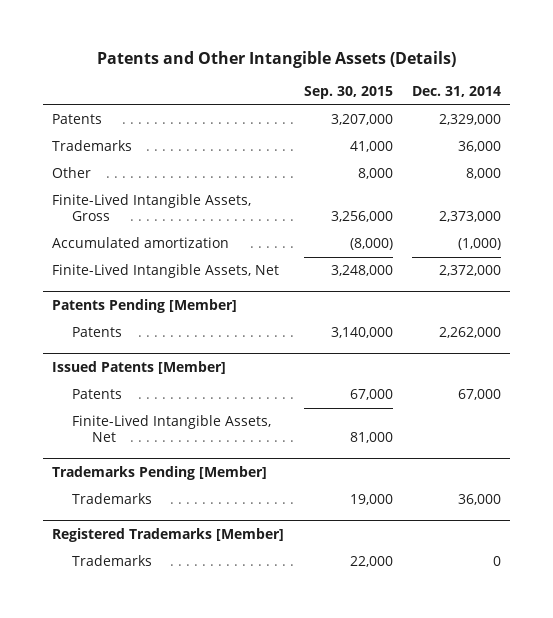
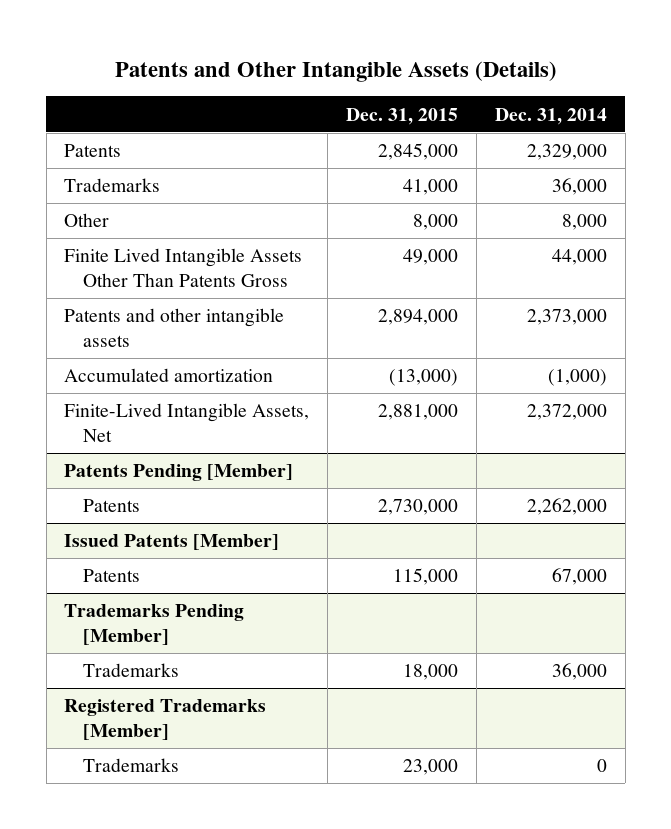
- | Sep. 30, 2015 | Dec. 31, 2014
+ | Dec. 31, 2015 | Dec. 31, 2014
- Finite-Lived Intangible Assets, Gross | 3,256,000 | 2,373,000
+ Finite Lived Intangible Assets Other Than Patents Gross | 49,000 | 44,000
+ Patents and other intangible assets | 2,894,000 | 2,373,000
@ Issued Patents [Member]
- Finite-Lived Intangible Assets, Net | 81,000 |

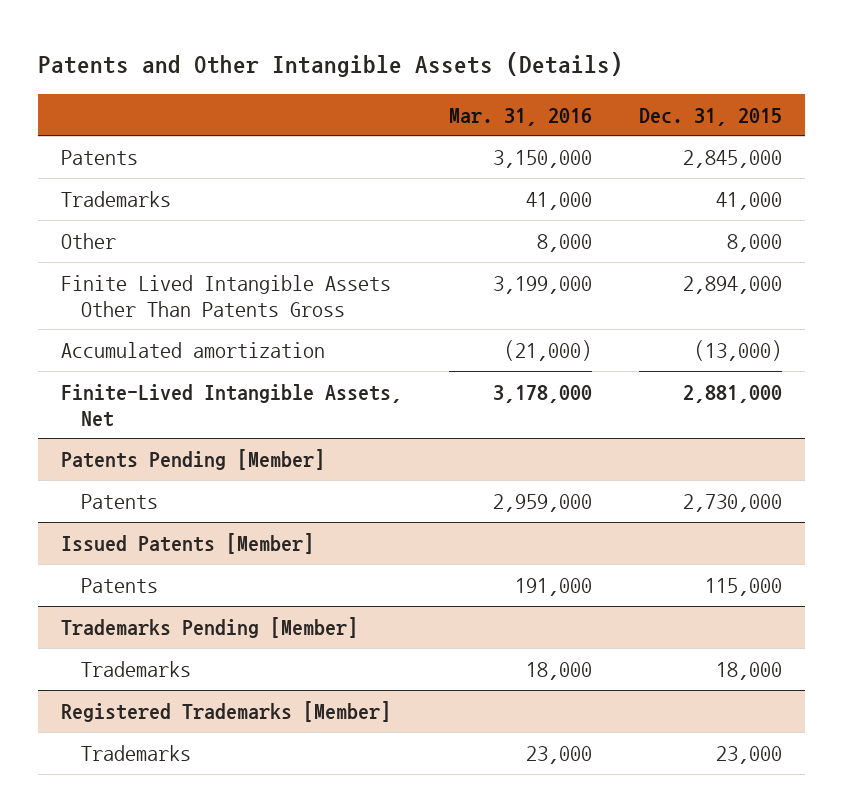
- | Dec. 31, 2015 | Dec. 31, 2014
+ | Mar. 31, 2016 | Dec. 31, 2015
- Finite Lived Intangible Assets Other Than Patents Gross | 49,000 | 44,000
- Patents and other intangible assets | 2,894,000 | 2,373,000
+ Finite Lived Intangible Assets Other Than Patents Gross | 3,199,000 | 2,894,000

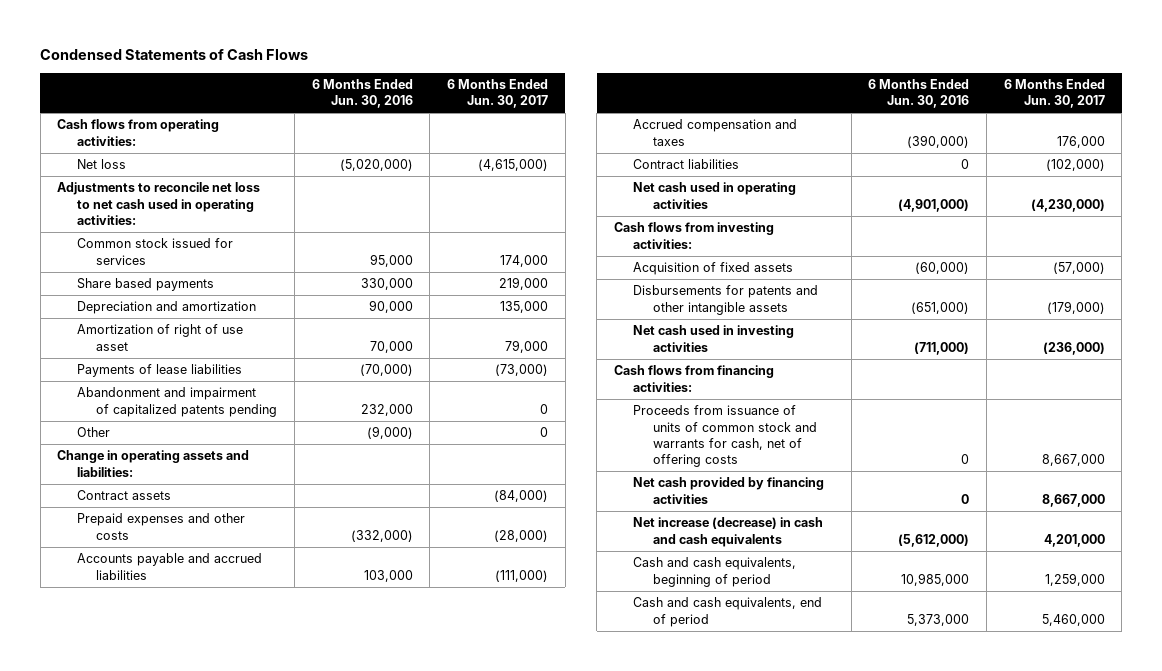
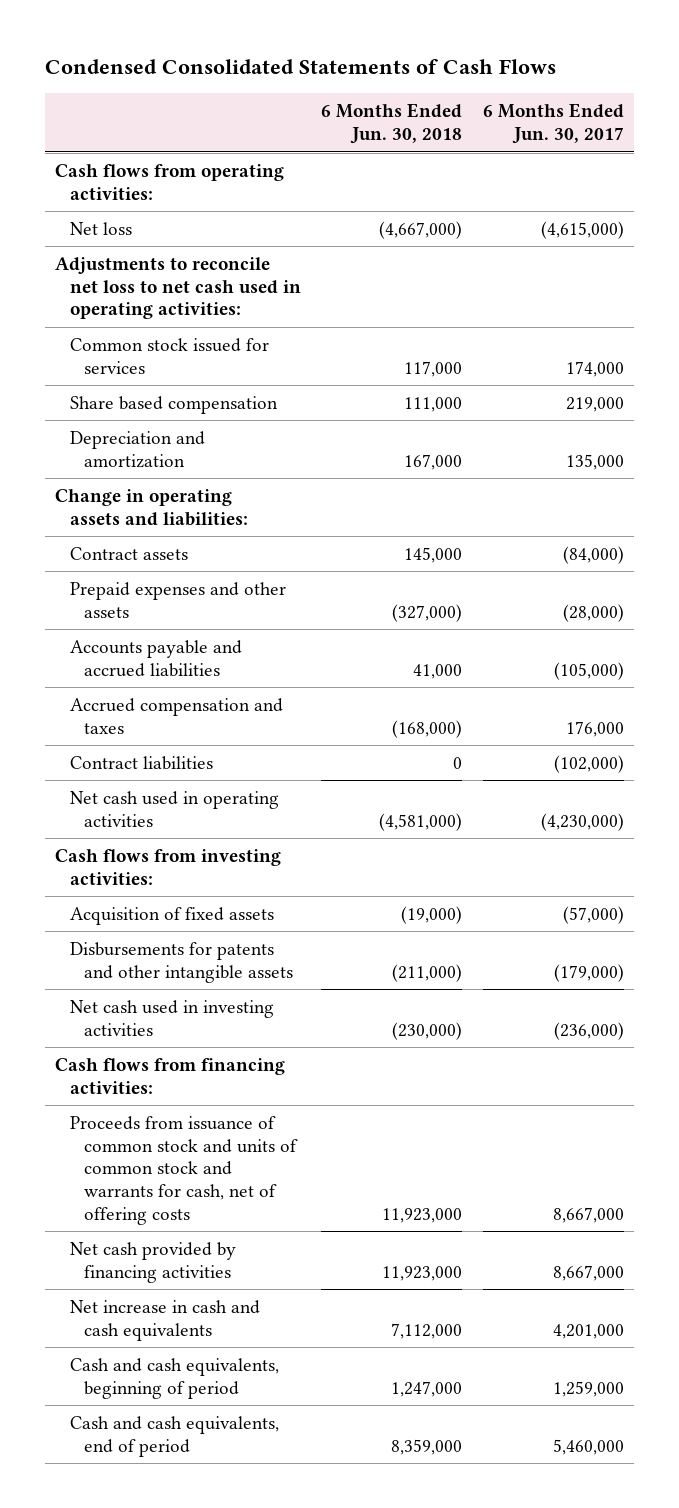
- Condensed Statements of Cash Flows
+ Condensed Consolidated Statements of Cash Flows
- | 6 Months Ended Jun. 30, 2016 | 6 Months Ended Jun. 30, 2017
+ | 6 Months Ended Jun. 30, 2018 | 6 Months Ended Jun. 30, 2017
- Share based payments | 330,000 | 219,000
+ Share based compensation | 111,000 | 219,000
- Amortization of right of use asset | 70,000 | 79,000
- Payments of lease liabilities | (70,000) | (73,000)
- Abandonment and impairment of capitalized patents pending | 232,000 | 0
- Other | (9,000) | 0
- Prepaid expenses and other costs | (332,000) | (28,000)
- Accounts payable and accrued liabilities | 103,000 | (111,000)
+ Prepaid expenses and other assets | (327,000) | (28,000)
+ Accounts payable and accrued liabilities | 41,000 | (105,000)
- Proceeds from issuance of units of common stock and warrants for cash, net of offering costs | 0 | 8,667,000
+ Proceeds from issuance of common stock and units of common stock and warrants for cash, net of offering costs | 11,923,000 | 8,667,000
- Net increase (decrease) in cash and cash equivalents | (5,612,000) | 4,201,000
+ Net increase in cash and cash equivalents | 7,112,000 | 4,201,000

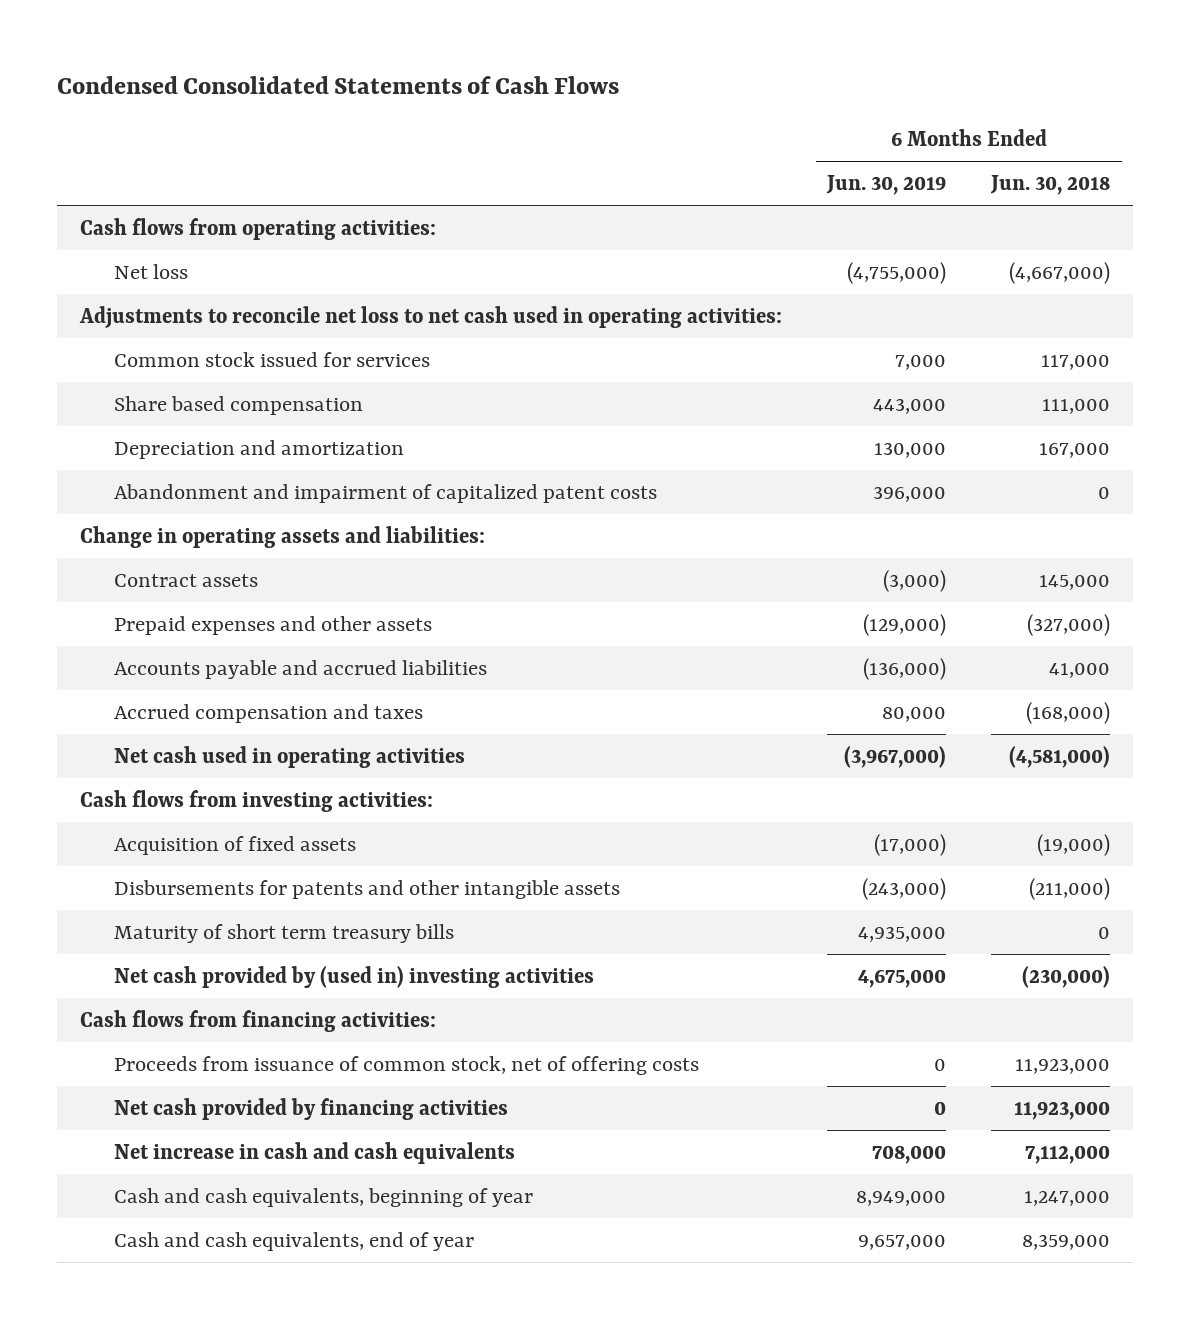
- | 6 Months Ended Jun. 30, 2018 | 6 Months Ended Jun. 30, 2017
+ | 6 Months Ended Jun. 30, 2019 | 6 Months Ended Jun. 30, 2018
+ Abandonment and impairment of capitalized patent costs | 396,000 | 0
- Contract liabilities | 0 | (102,000)
- Net cash used in investing activities | (230,000) | (236,000)
+ Maturity of short term treasury bills | 4,935,000 | 0
+ Net cash provided by (used in) investing activities | 4,675,000 | (230,000)
- Proceeds from issuance of common stock and units of common stock and warrants for cash, net of offering costs | 11,923,000 | 8,667,000
+ Proceeds from issuance of common stock, net of offering costs | 0 | 11,923,000
- Cash and cash equivalents, beginning of period | 1,247,000 | 1,259,000
- Cash and cash equivalents, end of period | 8,359,000 | 5,460,000
+ Cash and cash equivalents, beginning of year | 8,949,000 | 1,247,000
+ Cash and cash equivalents, end of year | 9,657,000 | 8,359,000

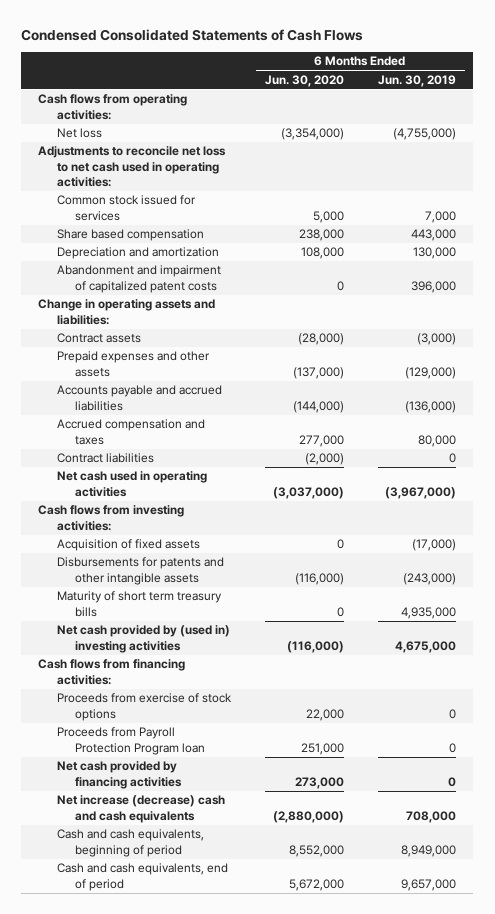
- | 6 Months Ended Jun. 30, 2019 | 6 Months Ended Jun. 30, 2018
+ | 6 Months Ended Jun. 30, 2020 | 6 Months Ended Jun. 30, 2019
+ Contract liabilities | (2,000) | 0
- Proceeds from issuance of common stock, net of offering costs | 0 | 11,923,000
+ Proceeds from exercise of stock options | 22,000 | 0
+ Proceeds from Payroll Protection Program loan | 251,000 | 0
- Net increase in cash and cash equivalents | 708,000 | 7,112,000
- Cash and cash equivalents, beginning of year | 8,949,000 | 1,247,000
- Cash and cash equivalents, end of year | 9,657,000 | 8,359,000
+ Net increase (decrease) cash and cash equivalents | (2,880,000) | 708,000
+ Cash and cash equivalents, beginning of period | 8,552,000 | 8,949,000
+ Cash and cash equivalents, end of period | 5,672,000 | 9,657,000

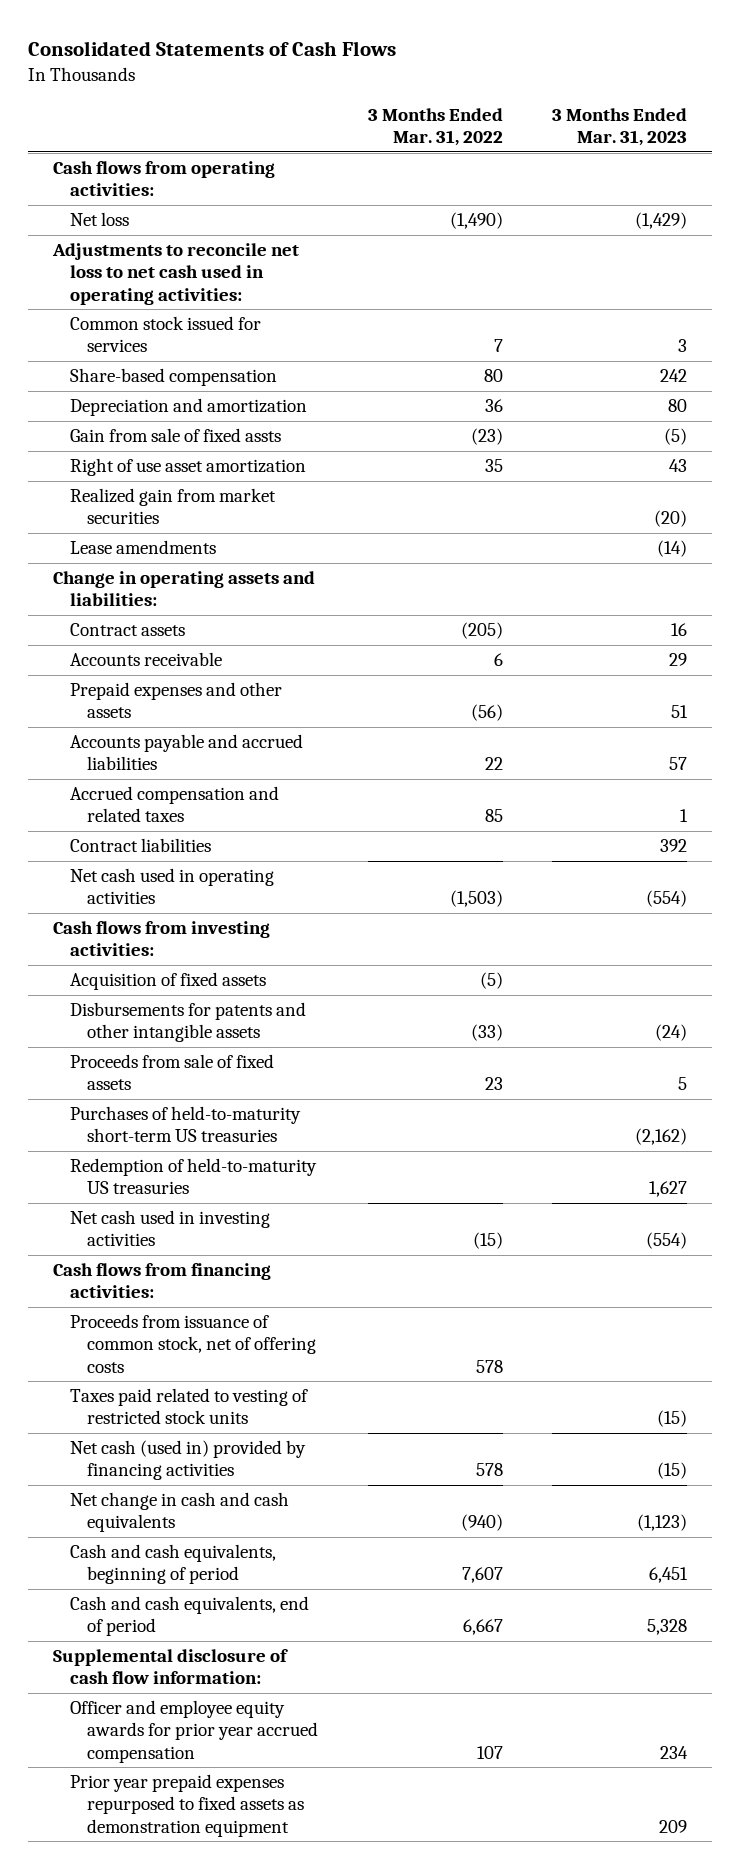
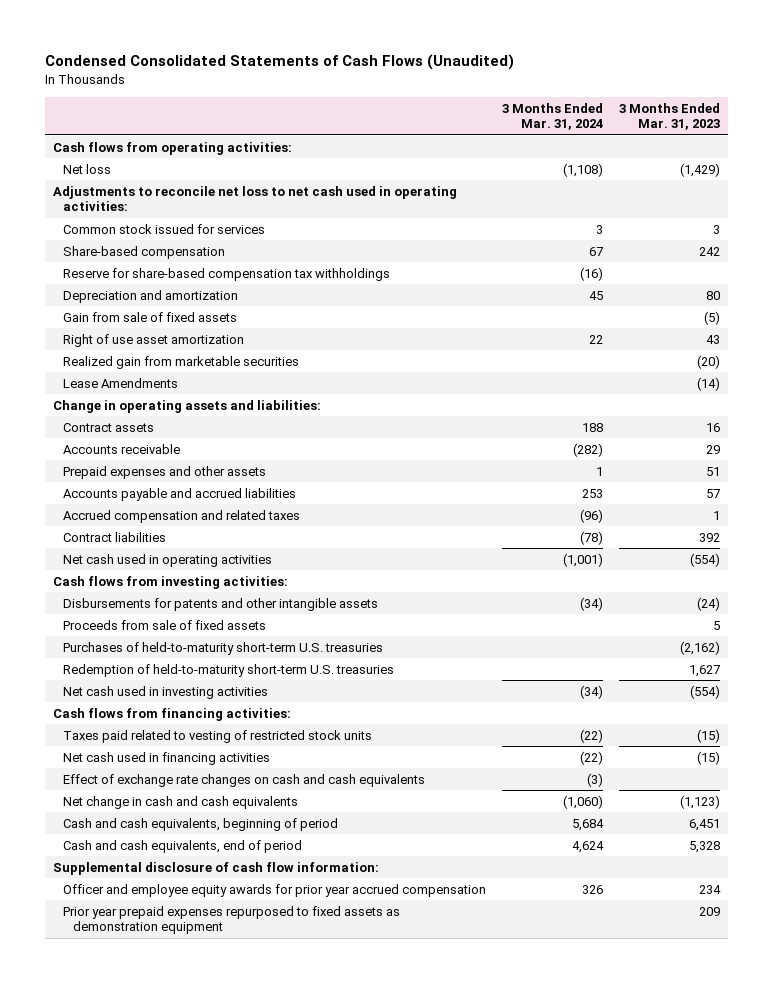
- Consolidated Statements of Cash Flows
+ Condensed Consolidated Statements of Cash Flows (Unaudited)
- | 3 Months Ended Mar. 31, 2022 | 3 Months Ended Mar. 31, 2023
+ | 3 Months Ended Mar. 31, 2024 | 3 Months Ended Mar. 31, 2023
+ Reserve for share-based compensation tax withholdings | (16) |
- Gain from sale of fixed assts | (23) | (5)
+ Gain from sale of fixed assets | | (5)
- Realized gain from market securities | | (20)
- Lease amendments | | (14)
+ Realized gain from marketable securities | | (20)
+ Lease Amendments | | (14)
- Acquisition of fixed assets | (5) |
- Purchases of held-to-maturity short-term US treasuries | | (2,162)
- Redemption of held-to-maturity US treasuries | | 1,627
+ Purchases of held-to-maturity short-term U.S. treasuries | | (2,162)
+ Redemption of held-to-maturity short-term U.S. treasuries | | 1,627
- Proceeds from issuance of common stock, net of offering costs | 578 |
- Net cash (used in) provided by financing activities | 578 | (15)
+ Net cash used in financing activities | (22) | (15)
+ Effect of exchange rate changes on cash and cash equivalents | (3) |

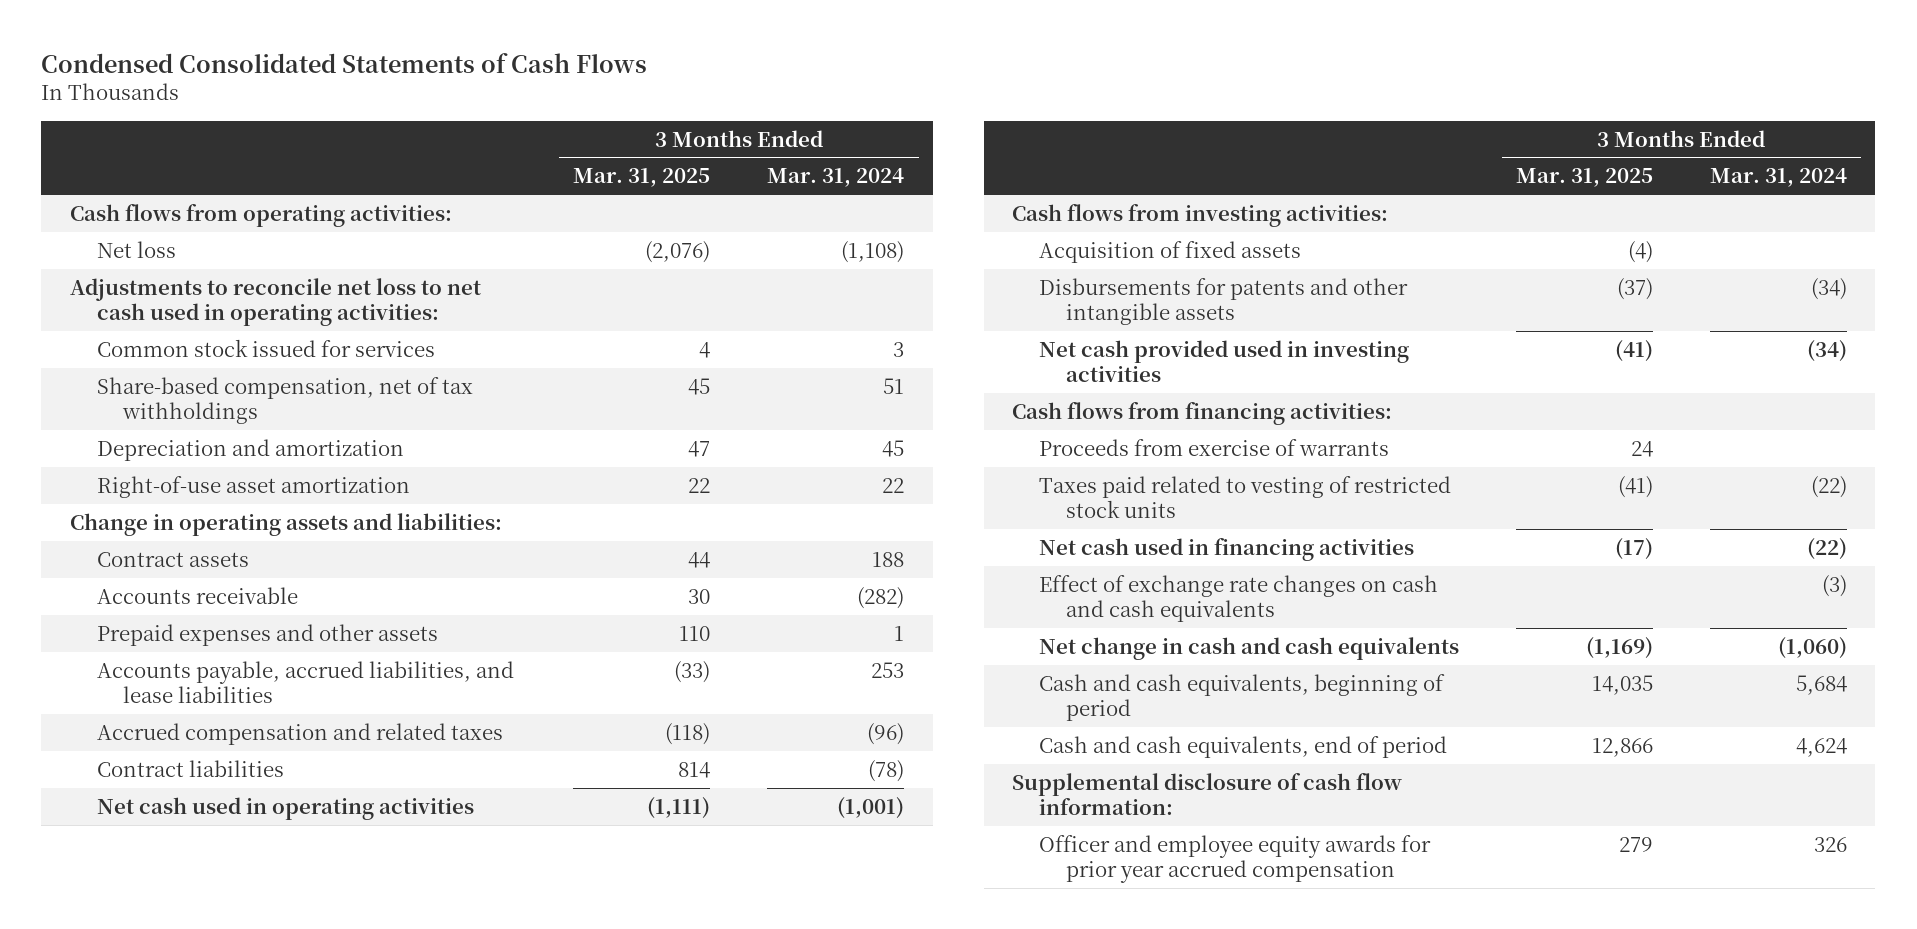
- Condensed Consolidated Statements of Cash Flows (Unaudited)
+ Condensed Consolidated Statements of Cash Flows
- | 3 Months Ended Mar. 31, 2024 | 3 Months Ended Mar. 31, 2023
+ | 3 Months Ended Mar. 31, 2025 | 3 Months Ended Mar. 31, 2024
- Share-based compensation | 67 | 242
- Reserve for share-based compensation tax withholdings | (16) |
+ Share-based compensation, net of tax withholdings | 45 | 51
- Gain from sale of fixed assets | | (5)
- Right of use asset amortization | 22 | 43
- Realized gain from marketable securities | | (20)
- Lease Amendments | | (14)
+ Right-of-use asset amortization | 22 | 22
- Accounts payable and accrued liabilities | 253 | 57
+ Accounts payable, accrued liabilities, and lease liabilities | (33) | 253
+ Acquisition of fixed assets | (4) |
- Proceeds from sale of fixed assets | | 5
- Purchases of held-to-maturity short-term U.S. treasuries | | (2,162)
- Redemption of held-to-maturity short-term U.S. treasuries | | 1,627
- Net cash used in investing activities | (34) | (554)
+ Net cash provided used in investing activities | (41) | (34)
+ Proceeds from exercise of warrants | 24 |
- Prior year prepaid expenses repurposed to fixed assets as demonstration equipment | | 209

